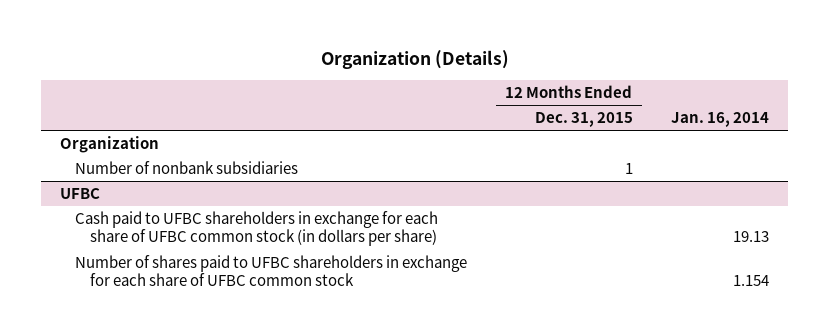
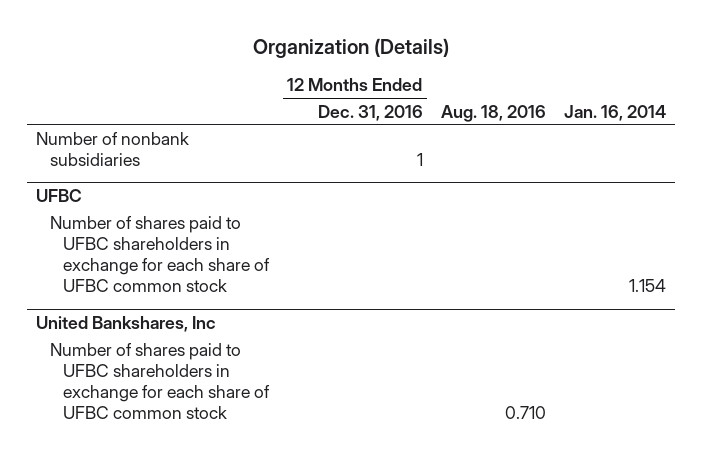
- | 12 Months Ended Dec. 31, 2015 | Jan. 16, 2014
+ | 12 Months Ended Dec. 31, 2016 | Aug. 18, 2016 | Jan. 16, 2014
- Organization
@ UFBC
- Cash paid to UFBC shareholders in exchange for each share of UFBC common stock (in dollars per share) | | 19.13
+ United Bankshares, Inc
+ Number of shares paid to UFBC shareholders in exchange for each share of UFBC common stock | | 0.710 |

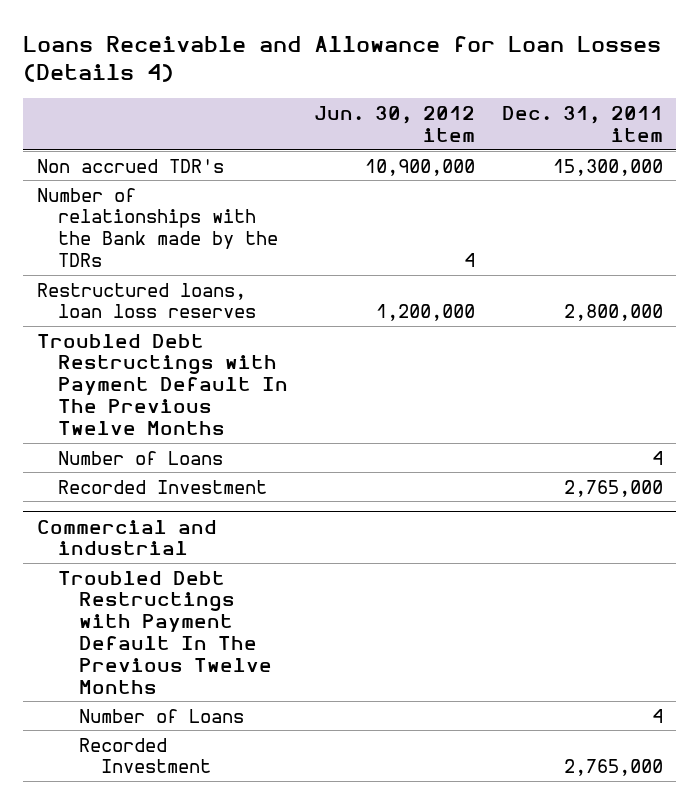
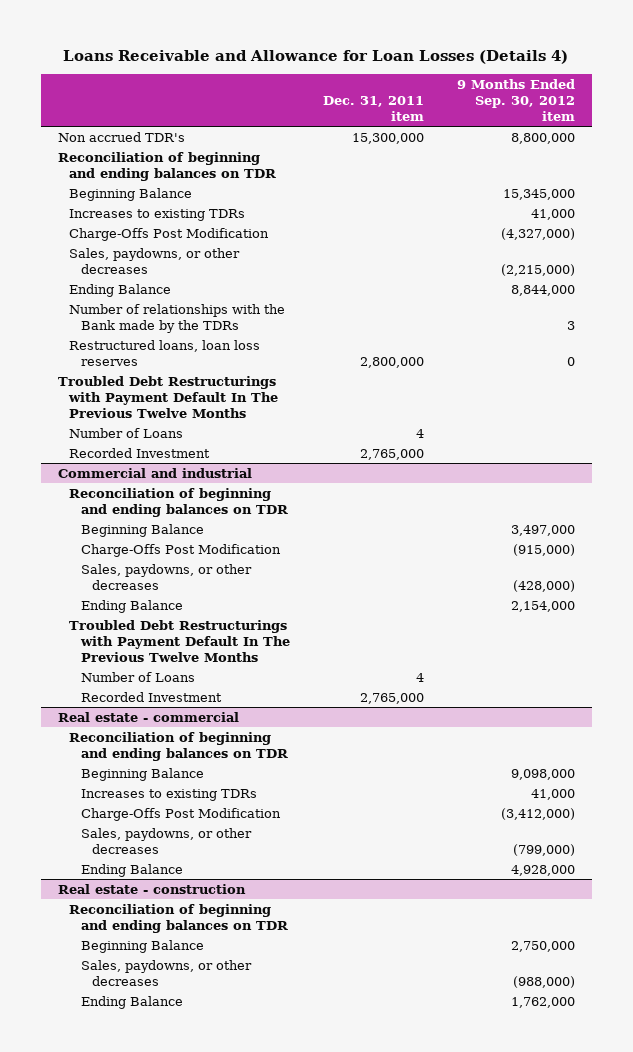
- | Jun. 30, 2012 item | Dec. 31, 2011 item
+ | Dec. 31, 2011 item | 9 Months Ended Sep. 30, 2012 item
+ Reconciliation of beginning and ending balances on TDR
+ Beginning Balance | | 15,345,000
+ Increases to existing TDRs | | 41,000
+ Charge-Offs Post Modification | | (4,327,000)
+ Sales, paydowns, or other decreases | | (2,215,000)
+ Ending Balance | | 8,844,000
- Troubled Debt Restructings with Payment Default In The Previous Twelve Months
+ Troubled Debt Restructurings with Payment Default In The Previous Twelve Months
@ Commercial and industrial
- Troubled Debt Restructings with Payment Default In The Previous Twelve Months
+ Reconciliation of beginning and ending balances on TDR
+ Beginning Balance | | 3,497,000
+ Charge-Offs Post Modification | | (915,000)
+ Sales, paydowns, or other decreases | | (428,000)
+ Ending Balance | | 2,154,000
+ Troubled Debt Restructurings with Payment Default In The Previous Twelve Months
+ Real estate - commercial
+ Reconciliation of beginning and ending balances on TDR
+ Beginning Balance | | 9,098,000
+ Increases to existing TDRs | | 41,000
+ Charge-Offs Post Modification | | (3,412,000)
+ Sales, paydowns, or other decreases | | (799,000)
+ Ending Balance | | 4,928,000
+ Real estate - construction
+ Reconciliation of beginning and ending balances on TDR
+ Beginning Balance | | 2,750,000
+ Sales, paydowns, or other decreases | | (988,000)
+ Ending Balance | | 1,762,000

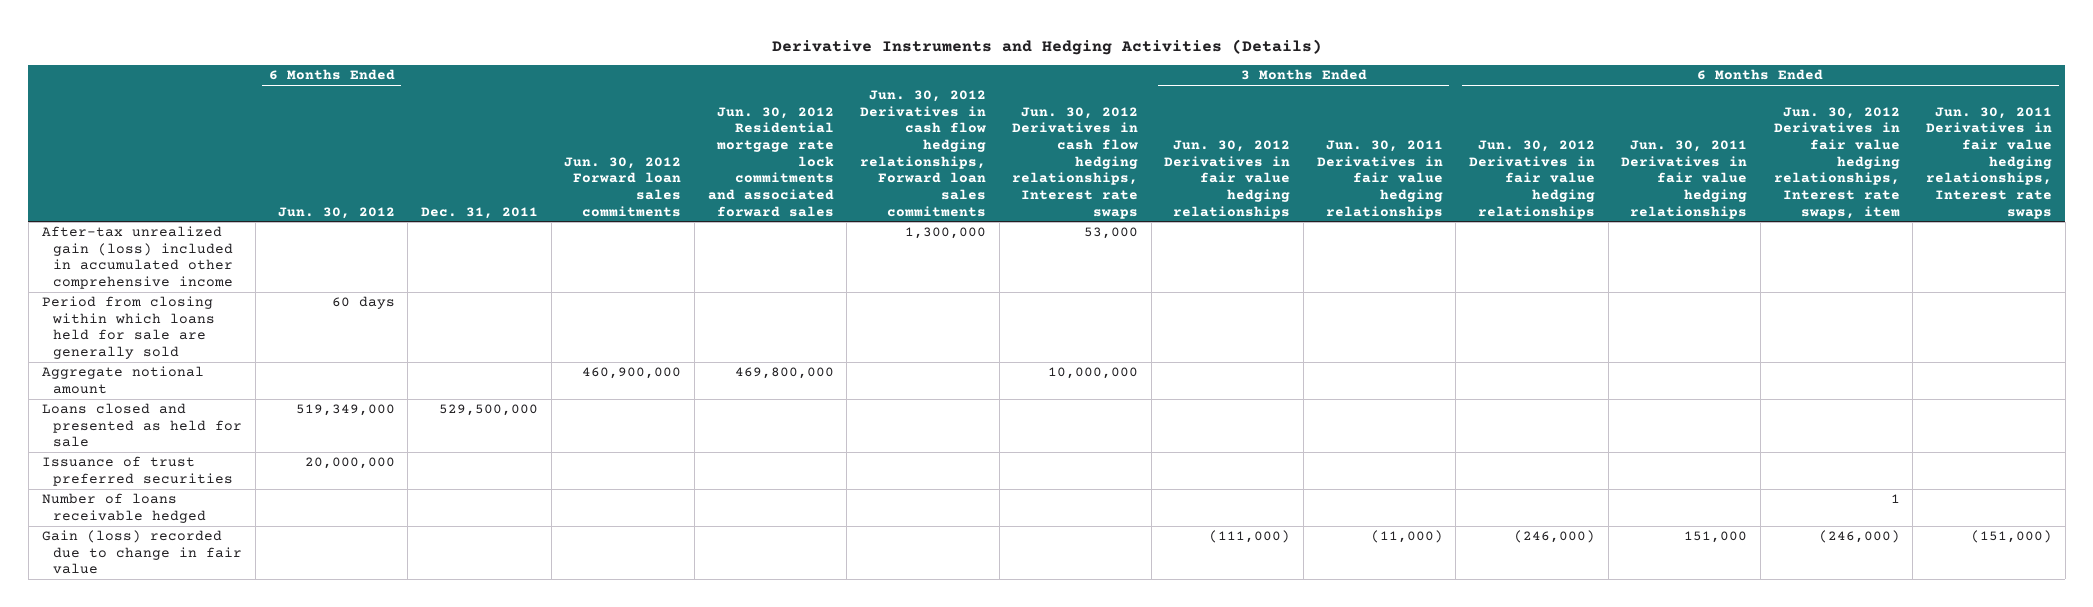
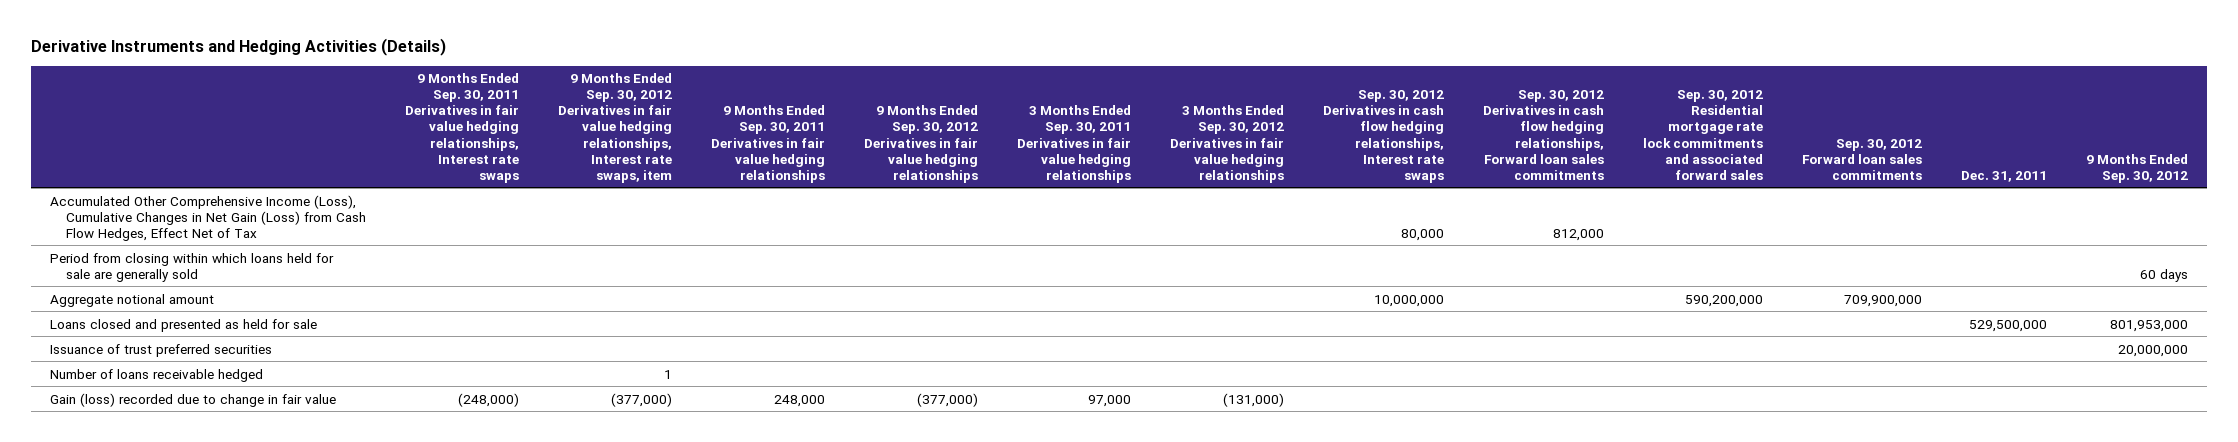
- | 6 Months Ended Jun. 30, 2012 | Dec. 31, 2011 | Jun. 30, 2012 Forward loan sales commitments | Jun. 30, 2012 Residential mortgage rate lock commitments and associated forward sales | Jun. 30, 2012 Derivatives in cash flow hedging relationships, Forward loan sales commitments | Jun. 30, 2012 Derivatives in cash flow hedging relationships, Interest rate swaps | 3 Months Ended Jun. 30, 2012 Derivatives in fair value hedging relationships | 3 Months Ended Jun. 30, 2011 Derivatives in fair value hedging relationships | 6 Months Ended Jun. 30, 2012 Derivatives in fair value hedging relationships | 6 Months Ended Jun. 30, 2011 Derivatives in fair value hedging relationships | 6 Months Ended Jun. 30, 2012 Derivatives in fair value hedging relationships, Interest rate swaps, item | 6 Months Ended Jun. 30, 2011 Derivatives in fair value hedging relationships, Interest rate swaps
+ | 9 Months Ended Sep. 30, 2011 Derivatives in fair value hedging relationships, Interest rate swaps | 9 Months Ended Sep. 30, 2012 Derivatives in fair value hedging relationships, Interest rate swaps, item | 9 Months Ended Sep. 30, 2011 Derivatives in fair value hedging relationships | 9 Months Ended Sep. 30, 2012 Derivatives in fair value hedging relationships | 3 Months Ended Sep. 30, 2011 Derivatives in fair value hedging relationships | 3 Months Ended Sep. 30, 2012 Derivatives in fair value hedging relationships | Sep. 30, 2012 Derivatives in cash flow hedging relationships, Interest rate swaps | Sep. 30, 2012 Derivatives in cash flow hedging relationships, Forward loan sales commitments | Sep. 30, 2012 Residential mortgage rate lock commitments and associated forward sales | Sep. 30, 2012 Forward loan sales commitments | Dec. 31, 2011 | 9 Months Ended Sep. 30, 2012
- After-tax unrealized gain (loss) included in accumulated other comprehensive income | | | | | 1,300,000 | 53,000 | | | | | |
+ Accumulated Other Comprehensive Income (Loss), Cumulative Changes in Net Gain (Loss) from Cash Flow Hedges, Effect Net of Tax | | | | | | | 80,000 | 812,000 | | | |

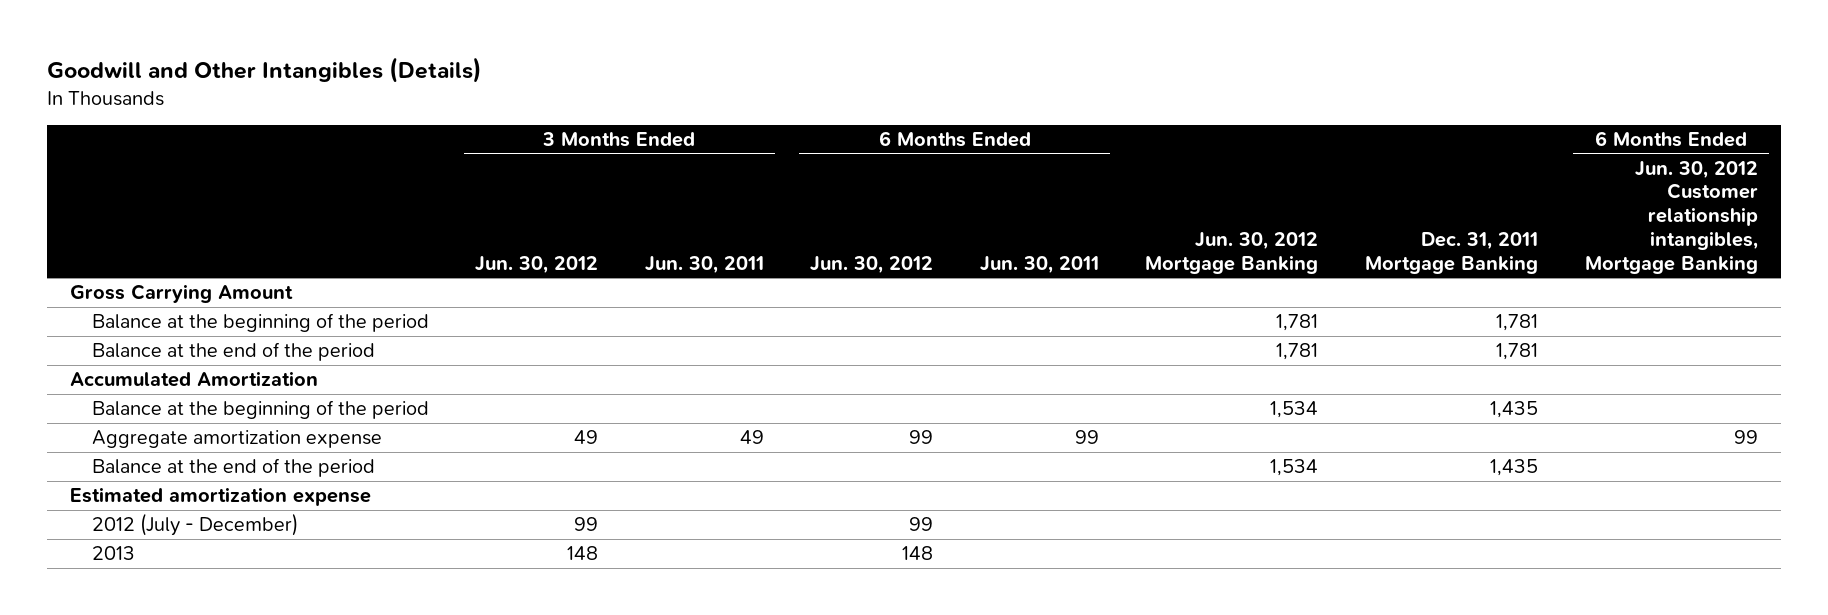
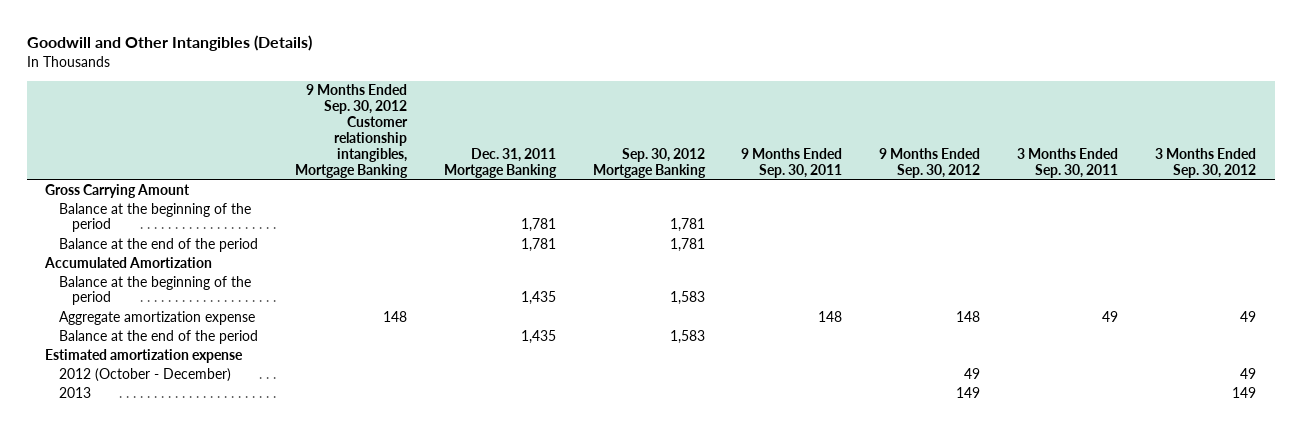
- | 3 Months Ended Jun. 30, 2012 | 3 Months Ended Jun. 30, 2011 | 6 Months Ended Jun. 30, 2012 | 6 Months Ended Jun. 30, 2011 | Jun. 30, 2012 Mortgage Banking | Dec. 31, 2011 Mortgage Banking | 6 Months Ended Jun. 30, 2012 Customer relationship intangibles, Mortgage Banking
+ | 9 Months Ended Sep. 30, 2012 Customer relationship intangibles, Mortgage Banking | Dec. 31, 2011 Mortgage Banking | Sep. 30, 2012 Mortgage Banking | 9 Months Ended Sep. 30, 2011 | 9 Months Ended Sep. 30, 2012 | 3 Months Ended Sep. 30, 2011 | 3 Months Ended Sep. 30, 2012
- 2012 (July - December) | 99 | | 99 | | | |
+ 2012 (October - December) | | | | | 49 | | 49

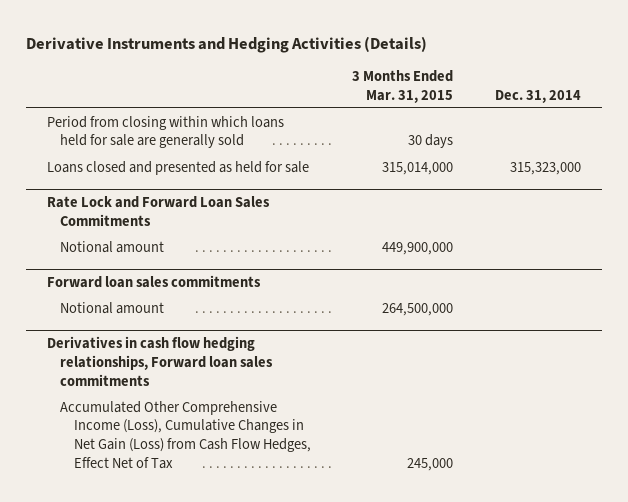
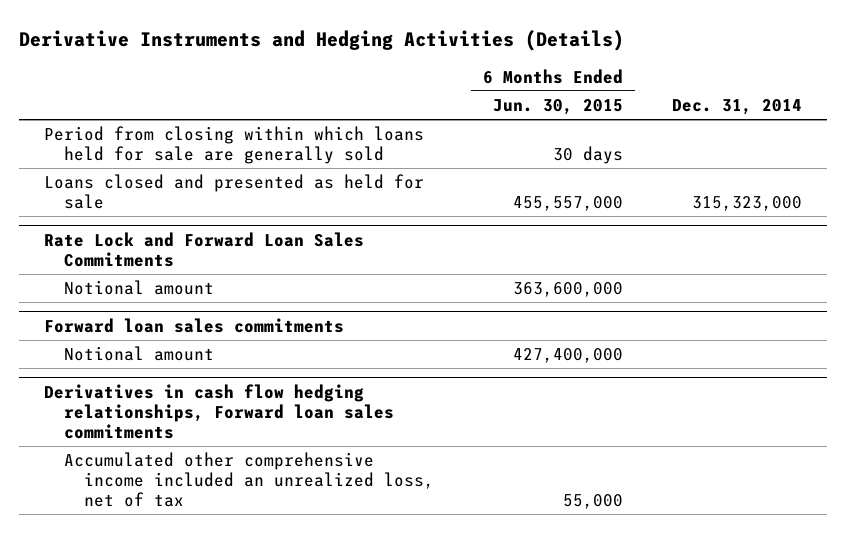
- | 3 Months Ended Mar. 31, 2015 | Dec. 31, 2014
+ | 6 Months Ended Jun. 30, 2015 | Dec. 31, 2014
@ Derivatives in cash flow hedging relationships, Forward loan sales commitments
- Accumulated Other Comprehensive Income (Loss), Cumulative Changes in Net Gain (Loss) from Cash Flow Hedges, Effect Net of Tax | 245,000 |
+ Accumulated other comprehensive income included an unrealized loss, net of tax | 55,000 |

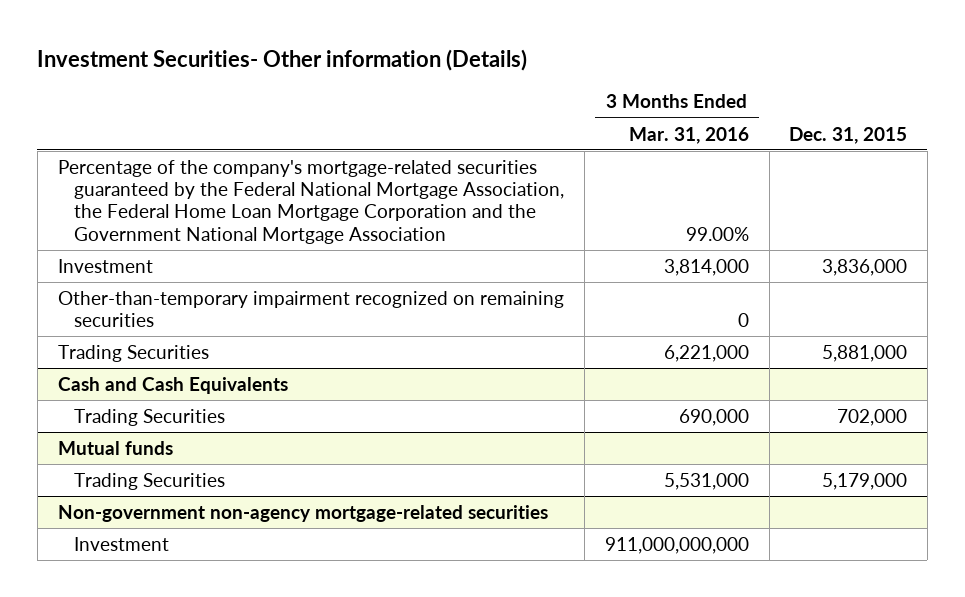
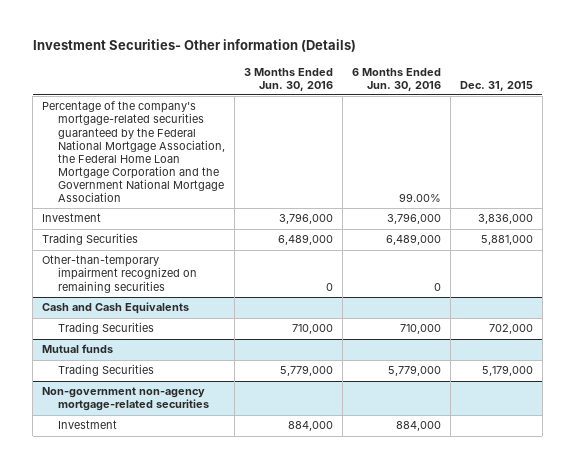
- | 3 Months Ended Mar. 31, 2016 | Dec. 31, 2015
+ | 3 Months Ended Jun. 30, 2016 | 6 Months Ended Jun. 30, 2016 | Dec. 31, 2015
moved down: Other-than-temporary impairment recognized on remaining securities | 0 | 0 |

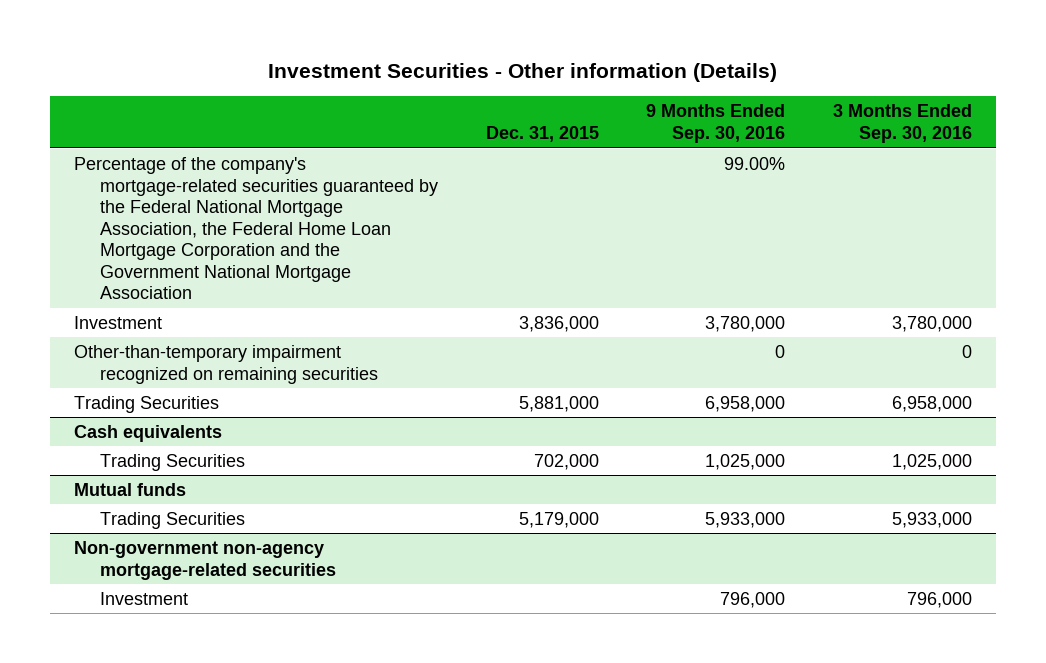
- Investment Securities- Other information (Details)
+ Investment Securities - Other information (Details)
- | 3 Months Ended Jun. 30, 2016 | 6 Months Ended Jun. 30, 2016 | Dec. 31, 2015
+ | Dec. 31, 2015 | 9 Months Ended Sep. 30, 2016 | 3 Months Ended Sep. 30, 2016
- Cash and Cash Equivalents
moved down: Trading Securities | 5,881,000 | 6,958,000 | 6,958,000
+ Cash equivalents

